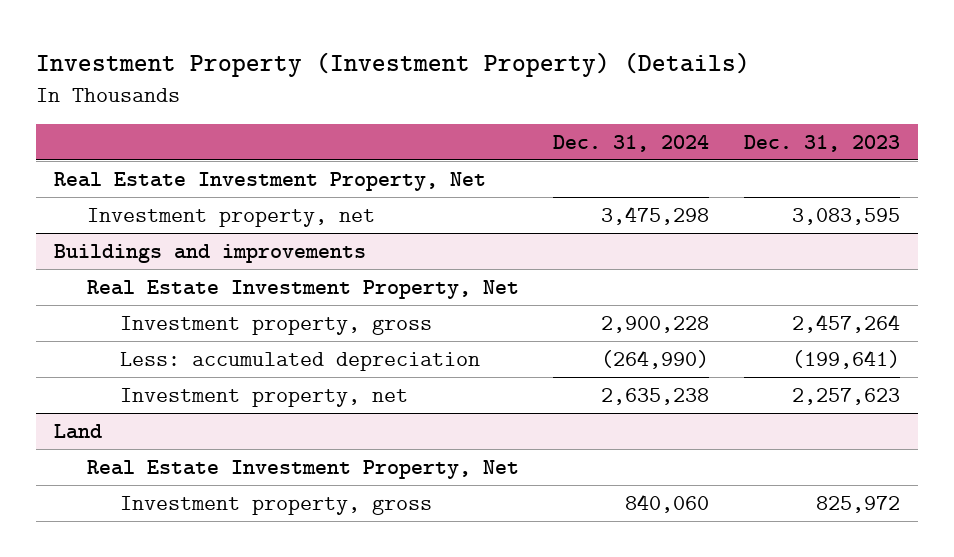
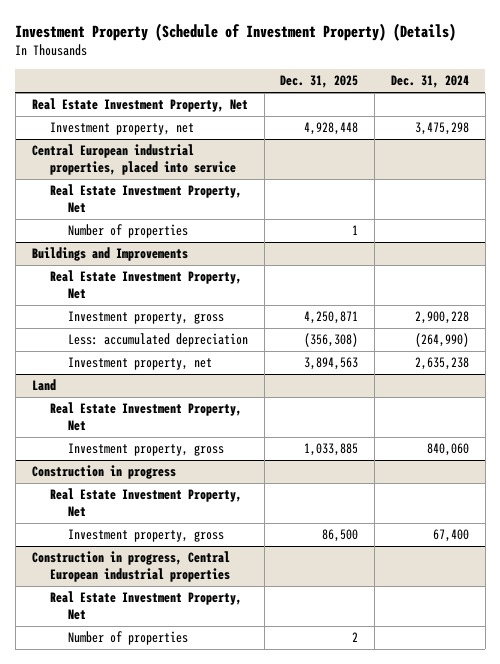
- Investment Property (Investment Property) (Details)
+ Investment Property (Schedule of Investment Property) (Details)
- | Dec. 31, 2024 | Dec. 31, 2023
+ | Dec. 31, 2025 | Dec. 31, 2024
- Buildings and improvements
+ Central European industrial properties, placed into service
+ Number of properties | 1 |
+ Buildings and Improvements
+ Real Estate Investment Property, Net
+ Construction in progress
+ Real Estate Investment Property, Net
+ Investment property, gross | 86,500 | 67,400
+ Construction in progress, Central European industrial properties
+ Real Estate Investment Property, Net
+ Number of properties | 2 |

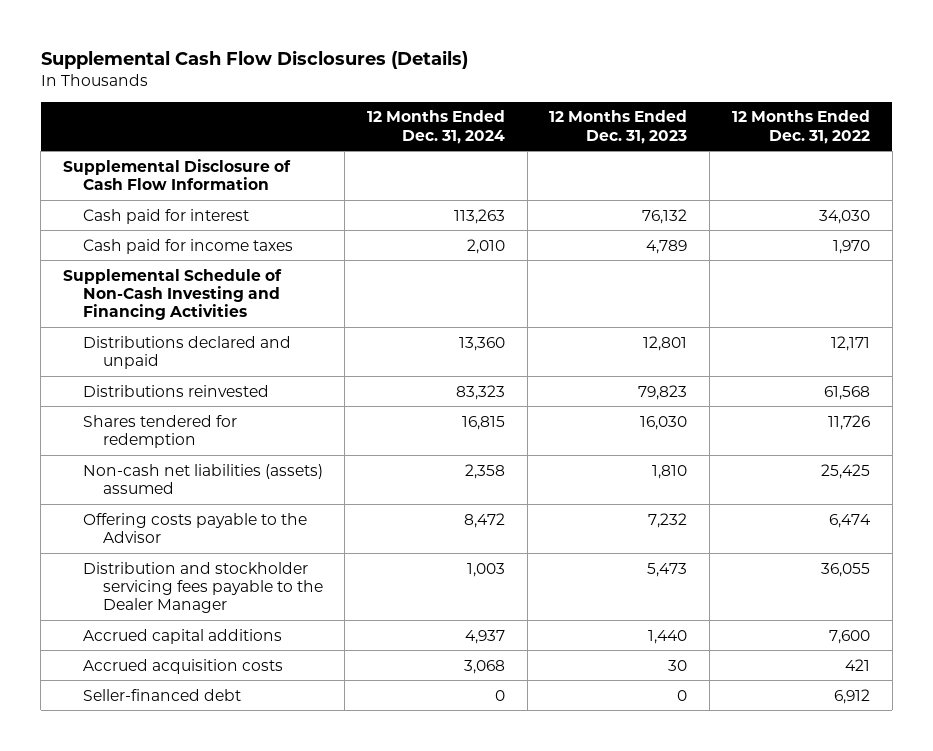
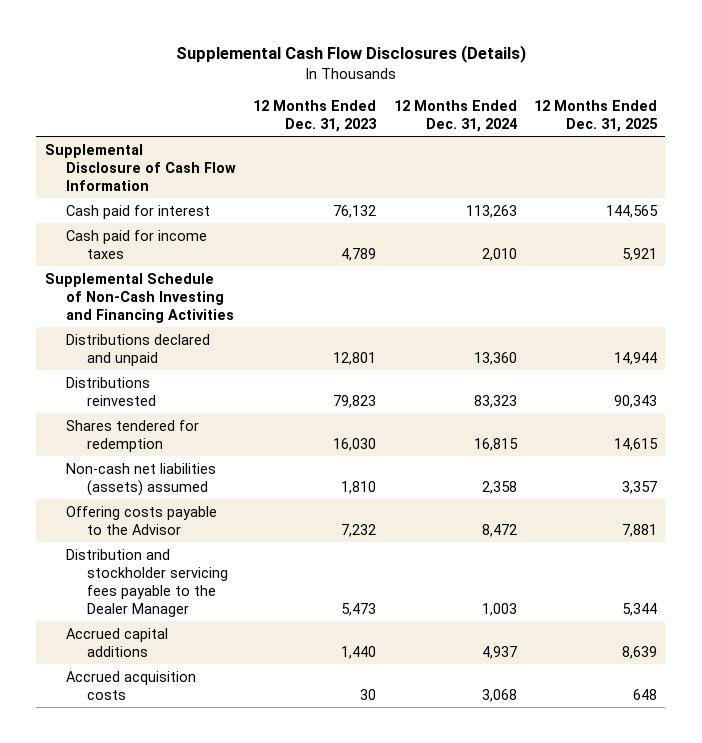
- | 12 Months Ended Dec. 31, 2024 | 12 Months Ended Dec. 31, 2023 | 12 Months Ended Dec. 31, 2022
+ | 12 Months Ended Dec. 31, 2023 | 12 Months Ended Dec. 31, 2024 | 12 Months Ended Dec. 31, 2025
- Seller-financed debt | 0 | 0 | 6,912

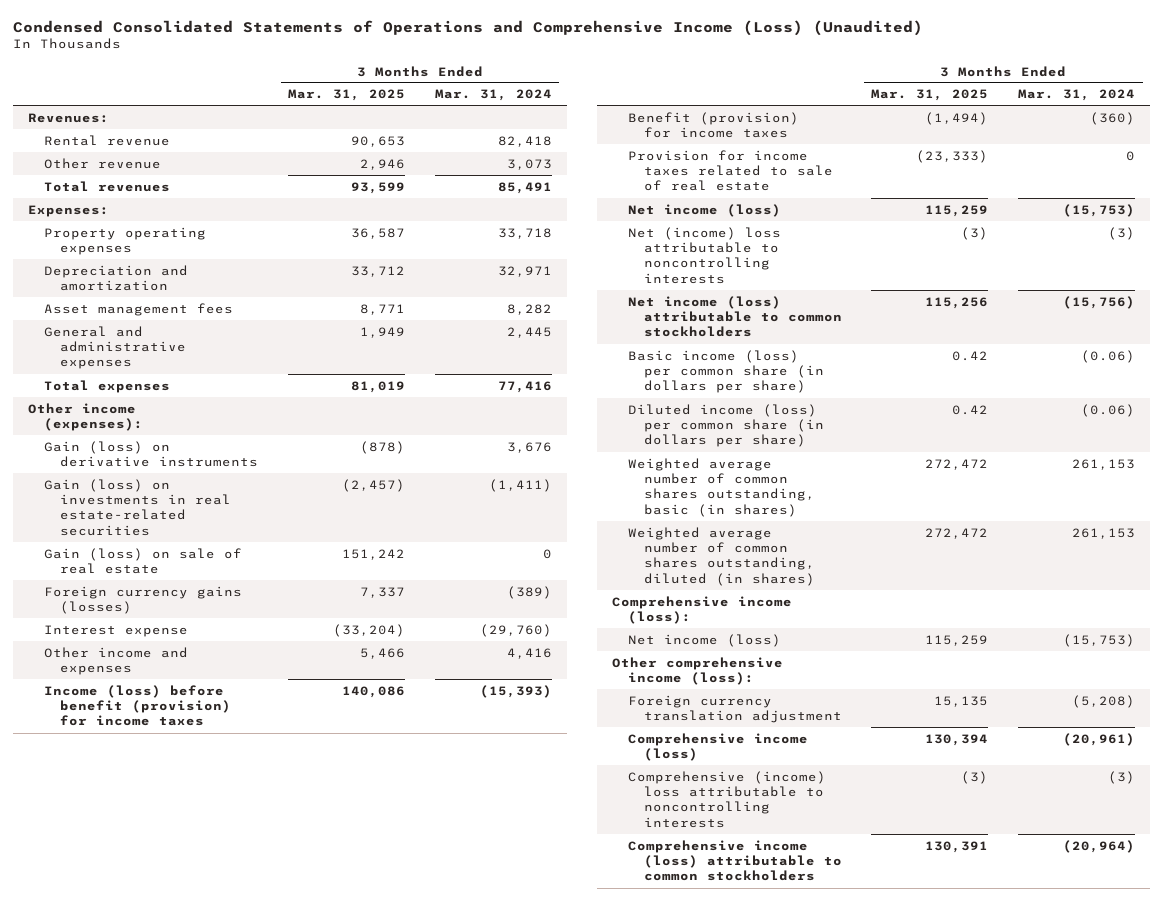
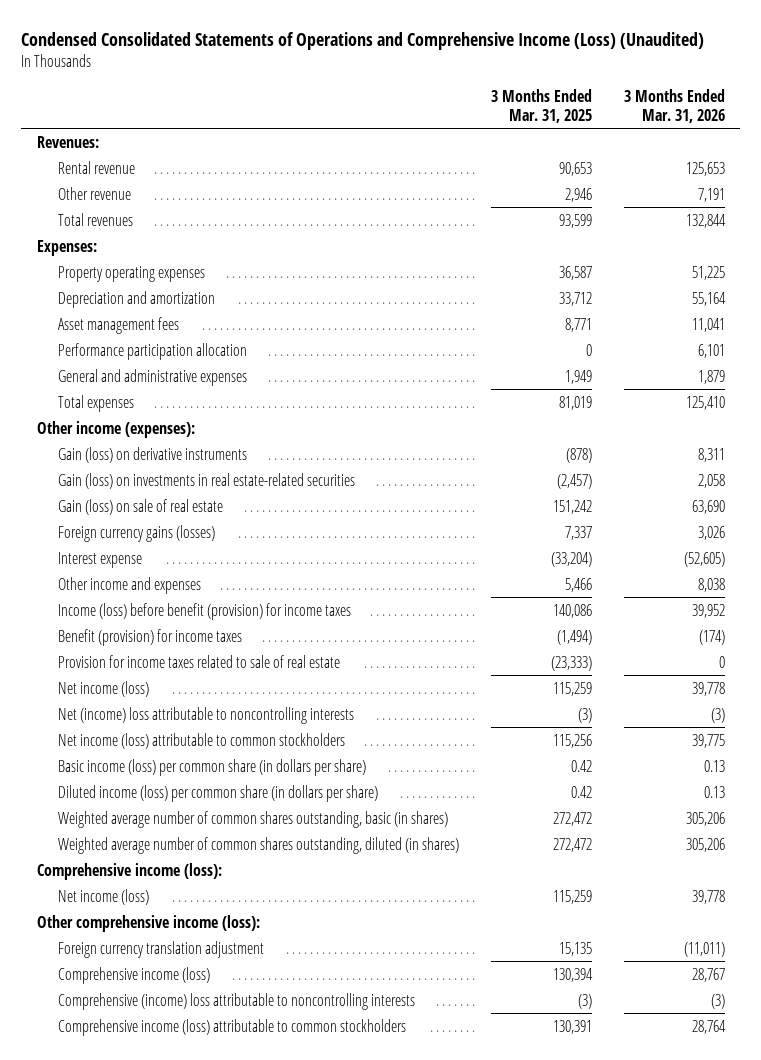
- | 3 Months Ended Mar. 31, 2025 | 3 Months Ended Mar. 31, 2024
+ | 3 Months Ended Mar. 31, 2025 | 3 Months Ended Mar. 31, 2026
+ Performance participation allocation | 0 | 6,101

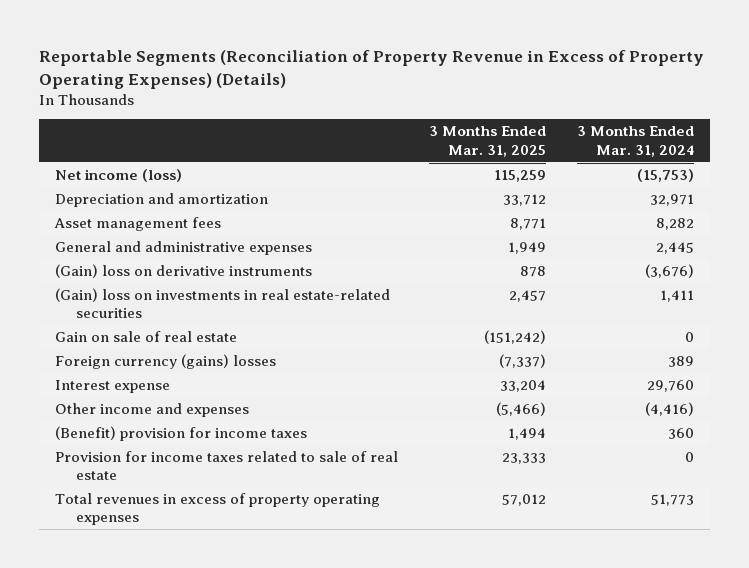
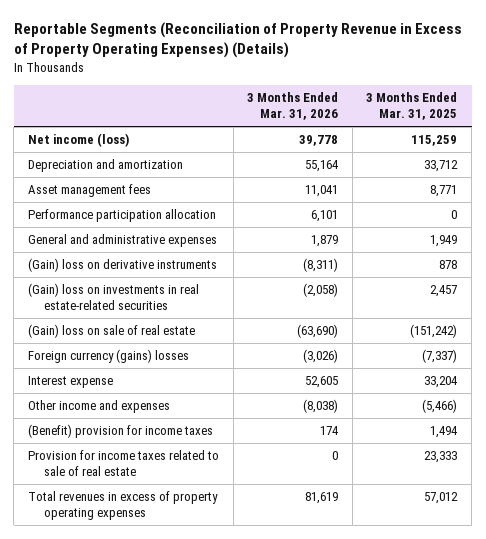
- | 3 Months Ended Mar. 31, 2025 | 3 Months Ended Mar. 31, 2024
+ | 3 Months Ended Mar. 31, 2026 | 3 Months Ended Mar. 31, 2025
+ Performance participation allocation | 6,101 | 0
- Gain on sale of real estate | (151,242) | 0
+ (Gain) loss on sale of real estate | (63,690) | (151,242)

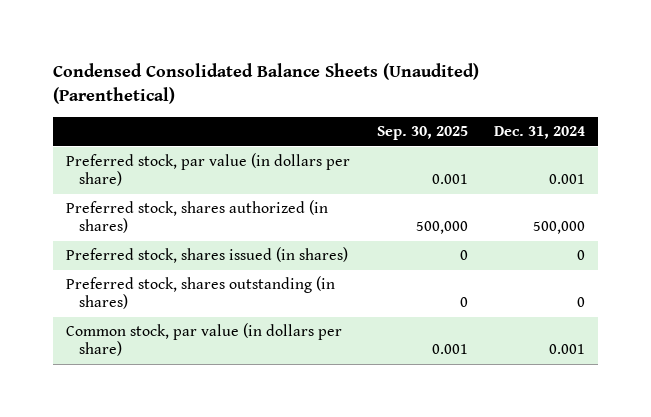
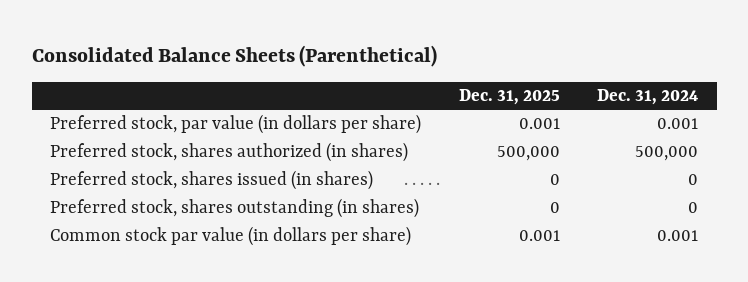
- Condensed Consolidated Balance Sheets (Unaudited) (Parenthetical)
+ Consolidated Balance Sheets (Parenthetical)
- | Sep. 30, 2025 | Dec. 31, 2024
+ | Dec. 31, 2025 | Dec. 31, 2024
- Common stock, par value (in dollars per share) | 0.001 | 0.001
+ Common stock par value (in dollars per share) | 0.001 | 0.001

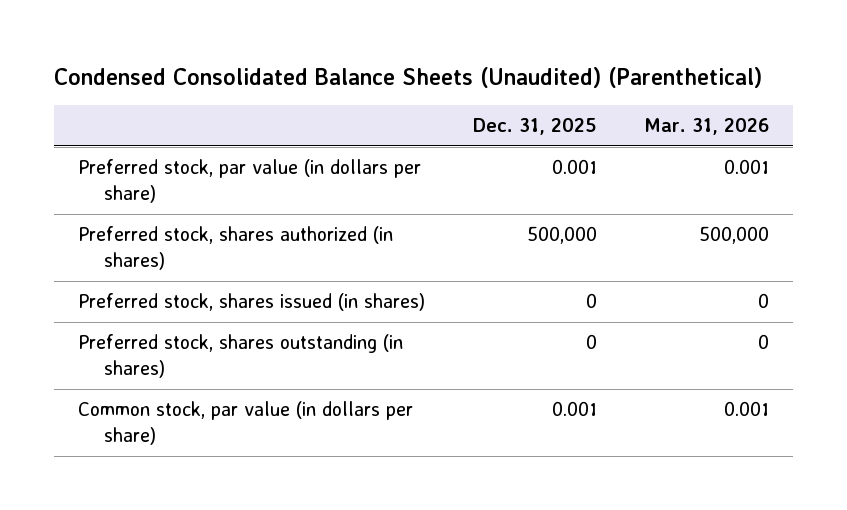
- Consolidated Balance Sheets (Parenthetical)
+ Condensed Consolidated Balance Sheets (Unaudited) (Parenthetical)
- | Dec. 31, 2025 | Dec. 31, 2024
+ | Dec. 31, 2025 | Mar. 31, 2026
- Common stock par value (in dollars per share) | 0.001 | 0.001
+ Common stock, par value (in dollars per share) | 0.001 | 0.001

